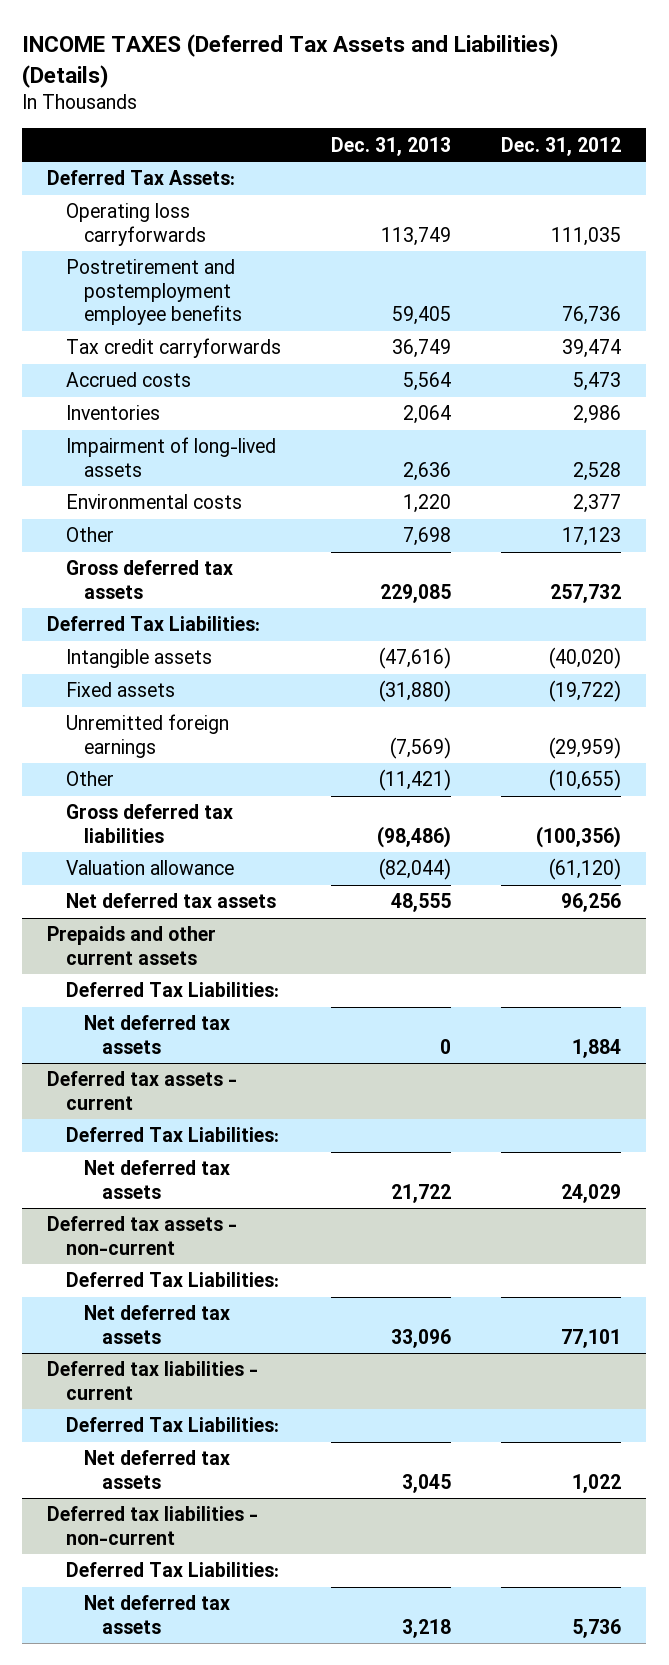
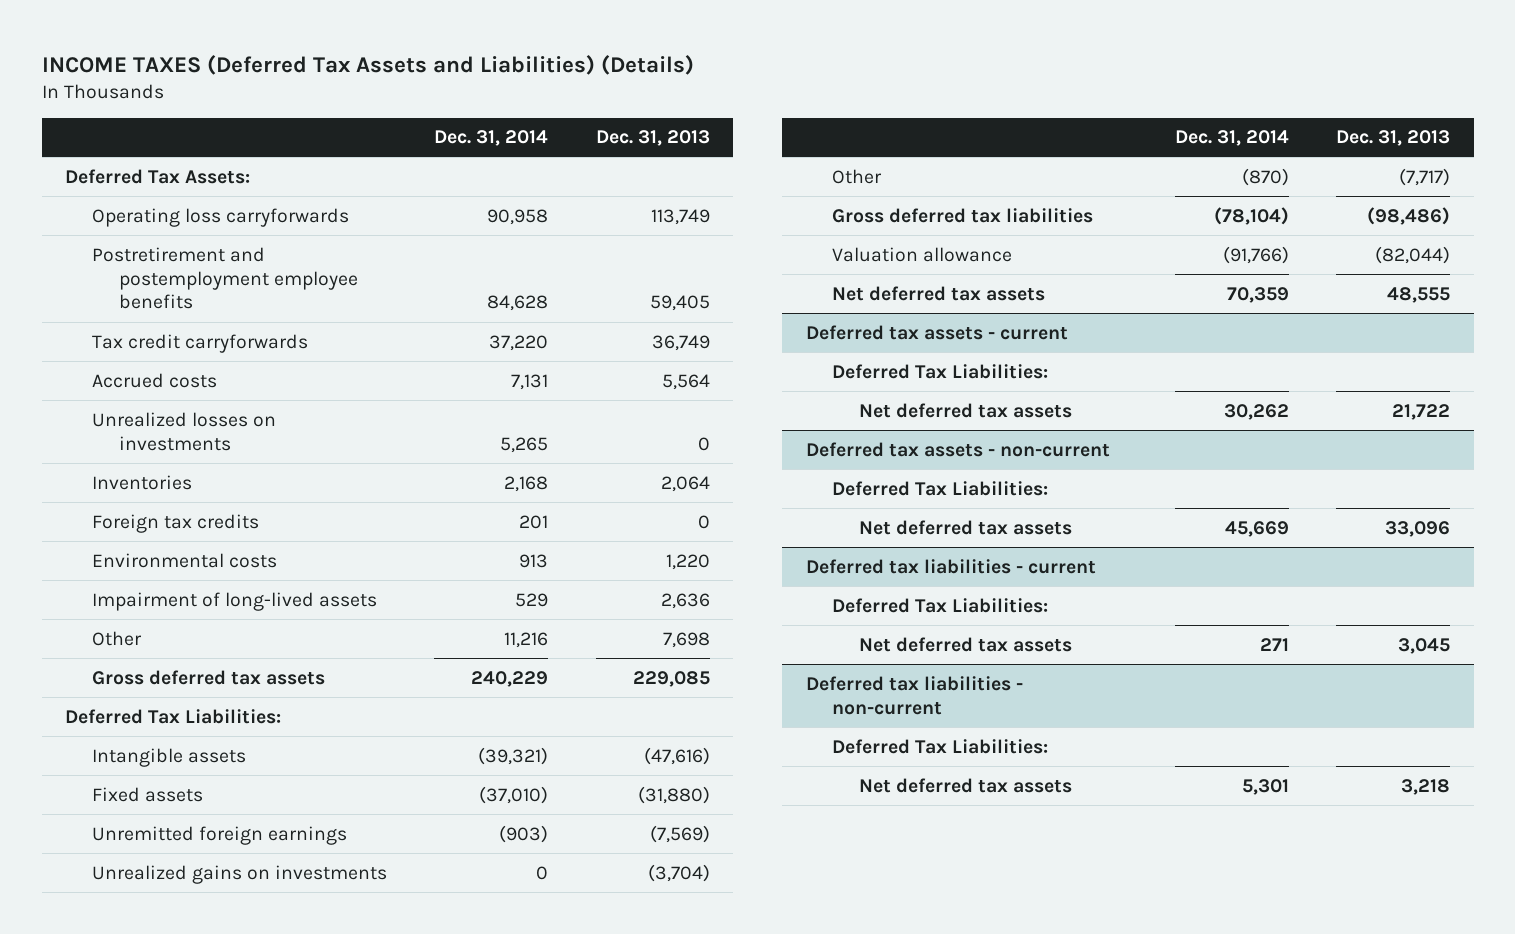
- | Dec. 31, 2013 | Dec. 31, 2012
+ | Dec. 31, 2014 | Dec. 31, 2013
+ Unrealized losses on investments | 5,265 | 0
+ Foreign tax credits | 201 | 0
moved down: Impairment of long-lived assets | 529 | 2,636
- Other | (11,421) | (10,655)
+ Unrealized gains on investments | 0 | (3,704)
+ Other | (870) | (7,717)
- Prepaids and other current assets
- Deferred Tax Liabilities:
- Net deferred tax assets | 0 | 1,884

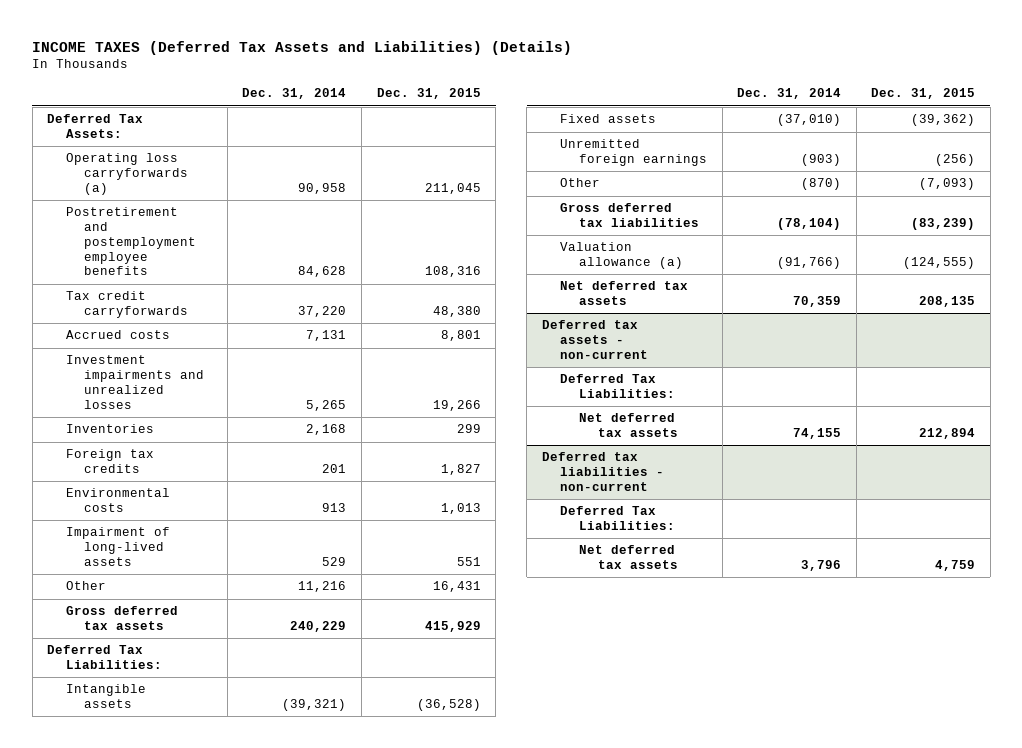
- | Dec. 31, 2014 | Dec. 31, 2013
+ | Dec. 31, 2014 | Dec. 31, 2015
- Operating loss carryforwards | 90,958 | 113,749
+ Operating loss carryforwards (a) | 90,958 | 211,045
- Unrealized losses on investments | 5,265 | 0
+ Investment impairments and unrealized losses | 5,265 | 19,266
- Unrealized gains on investments | 0 | (3,704)
- Valuation allowance | (91,766) | (82,044)
+ Valuation allowance (a) | (91,766) | (124,555)
- Deferred tax assets - current
- Deferred Tax Liabilities:
- Net deferred tax assets | 30,262 | 21,722
@ Deferred tax assets - non-current
- Net deferred tax assets | 45,669 | 33,096
- Deferred tax liabilities - current
- Deferred Tax Liabilities:
- Net deferred tax assets | 271 | 3,045
@ Deferred tax assets - non-current
+ Net deferred tax assets | 74,155 | 212,894
@ Deferred tax liabilities - non-current
- Net deferred tax assets | 5,301 | 3,218
+ Net deferred tax assets | 3,796 | 4,759

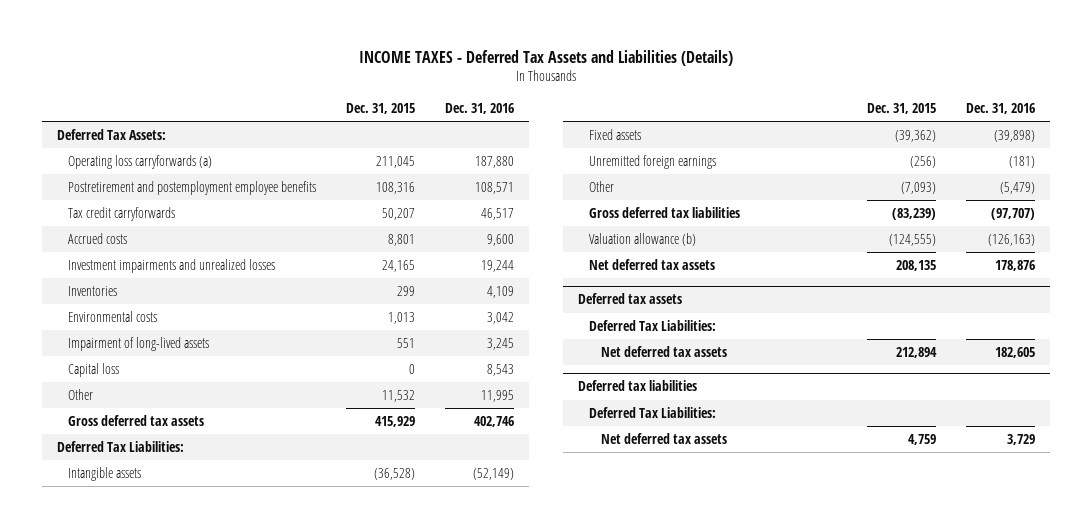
- INCOME TAXES (Deferred Tax Assets and Liabilities) (Details)
+ INCOME TAXES - Deferred Tax Assets and Liabilities (Details)
- | Dec. 31, 2014 | Dec. 31, 2015
+ | Dec. 31, 2015 | Dec. 31, 2016
- Tax credit carryforwards | 37,220 | 48,380
+ Tax credit carryforwards | 50,207 | 46,517
- Investment impairments and unrealized losses | 5,265 | 19,266
+ Investment impairments and unrealized losses | 24,165 | 19,244
- Foreign tax credits | 201 | 1,827
- Other | 11,216 | 16,431
+ Capital loss | 0 | 8,543
+ Other | 11,532 | 11,995
- Valuation allowance (a) | (91,766) | (124,555)
+ Valuation allowance (b) | (124,555) | (126,163)
- Deferred tax assets - non-current
+ Deferred tax assets
- Deferred tax liabilities - non-current
+ Deferred tax liabilities

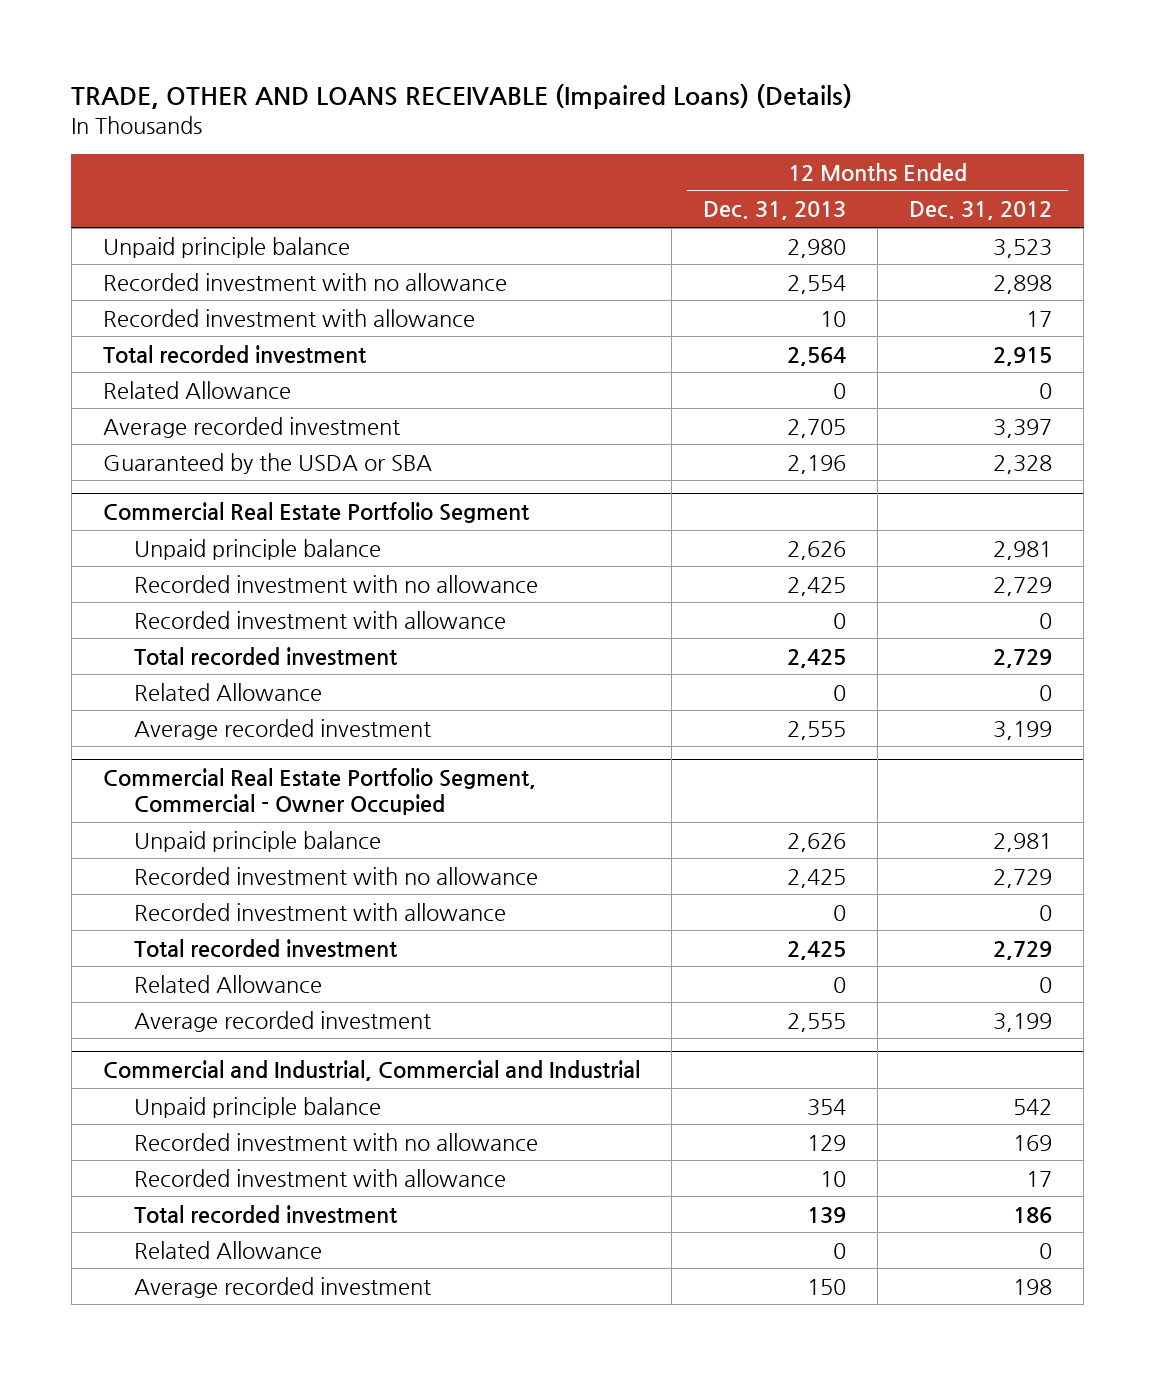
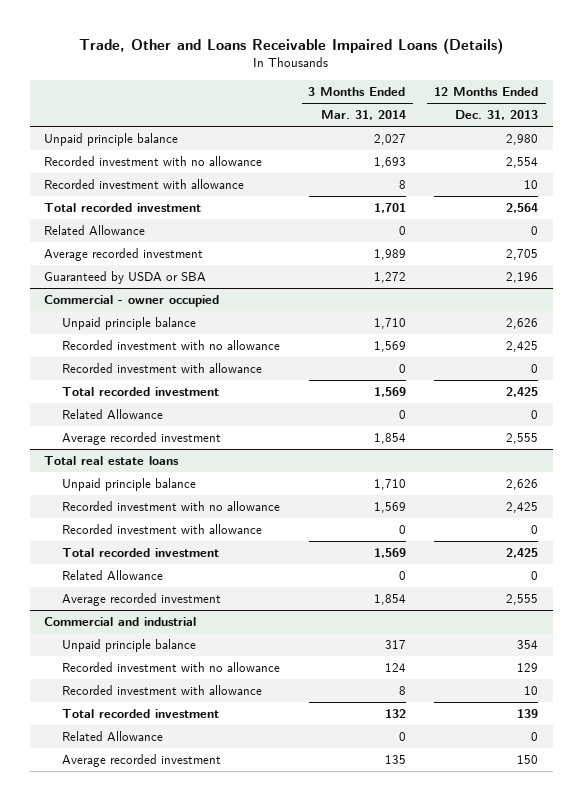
- TRADE, OTHER AND LOANS RECEIVABLE (Impaired Loans) (Details)
+ Trade, Other and Loans Receivable Impaired Loans (Details)
- | 12 Months Ended Dec. 31, 2013 | 12 Months Ended Dec. 31, 2012
+ | 3 Months Ended Mar. 31, 2014 | 12 Months Ended Dec. 31, 2013
- Guaranteed by the USDA or SBA | 2,196 | 2,328
- Commercial Real Estate Portfolio Segment
+ Guaranteed by USDA or SBA | 1,272 | 2,196
+ Commercial - owner occupied
- Commercial Real Estate Portfolio Segment, Commercial - Owner Occupied
+ Total real estate loans
- Commercial and Industrial, Commercial and Industrial
+ Commercial and industrial

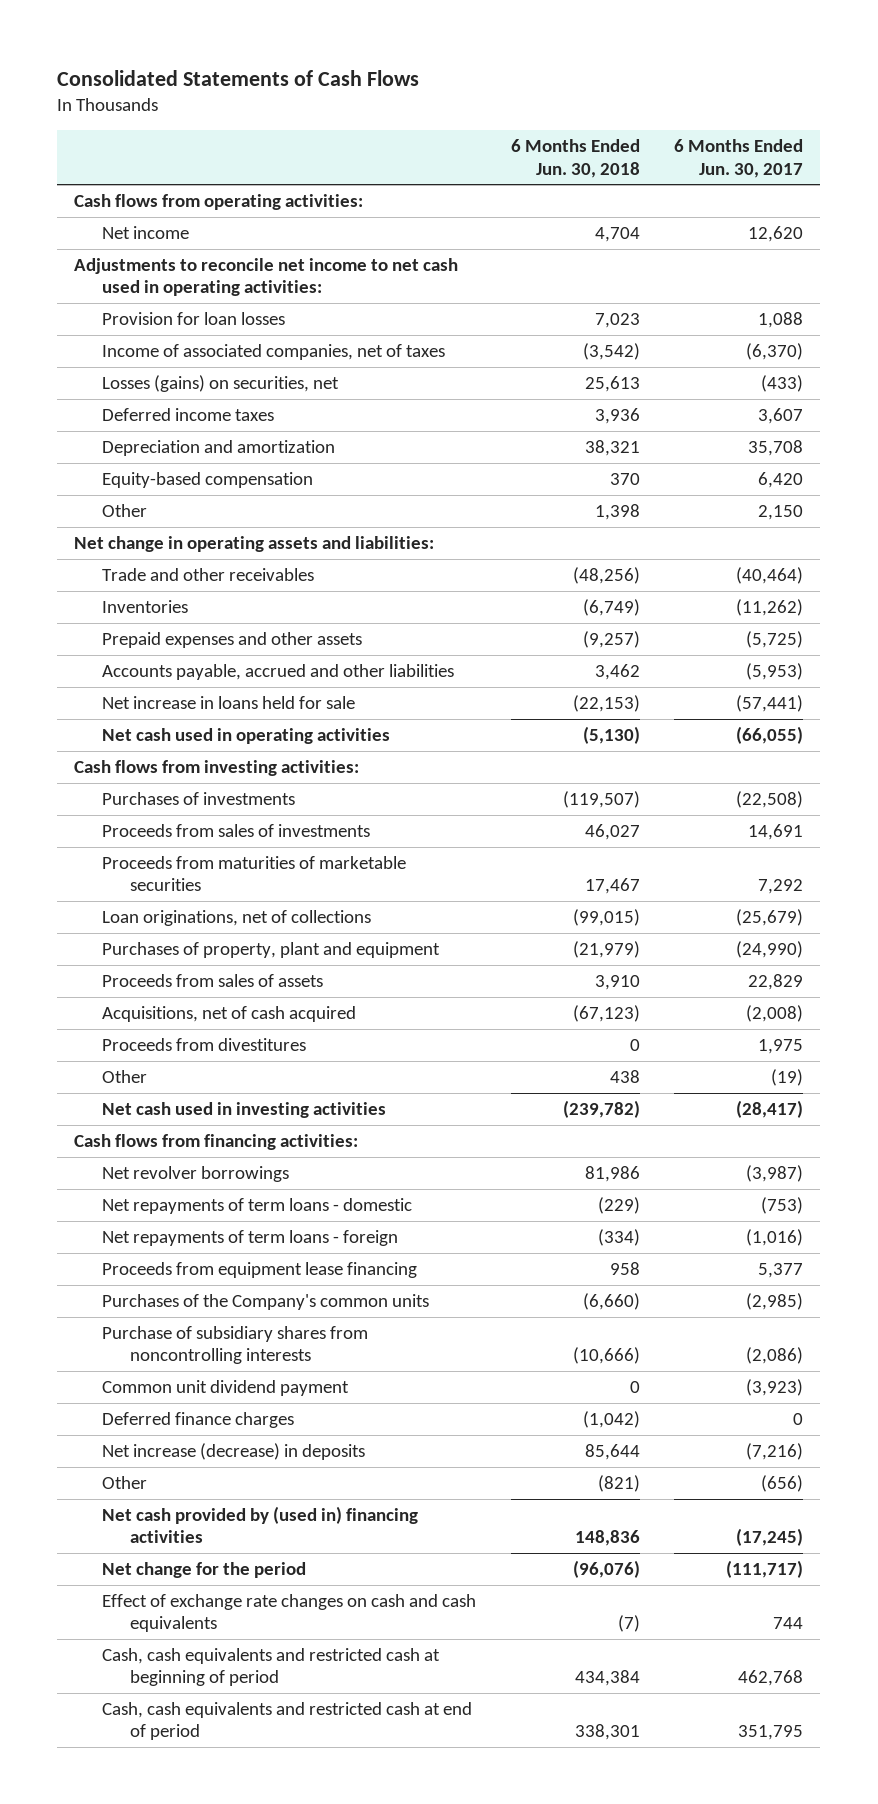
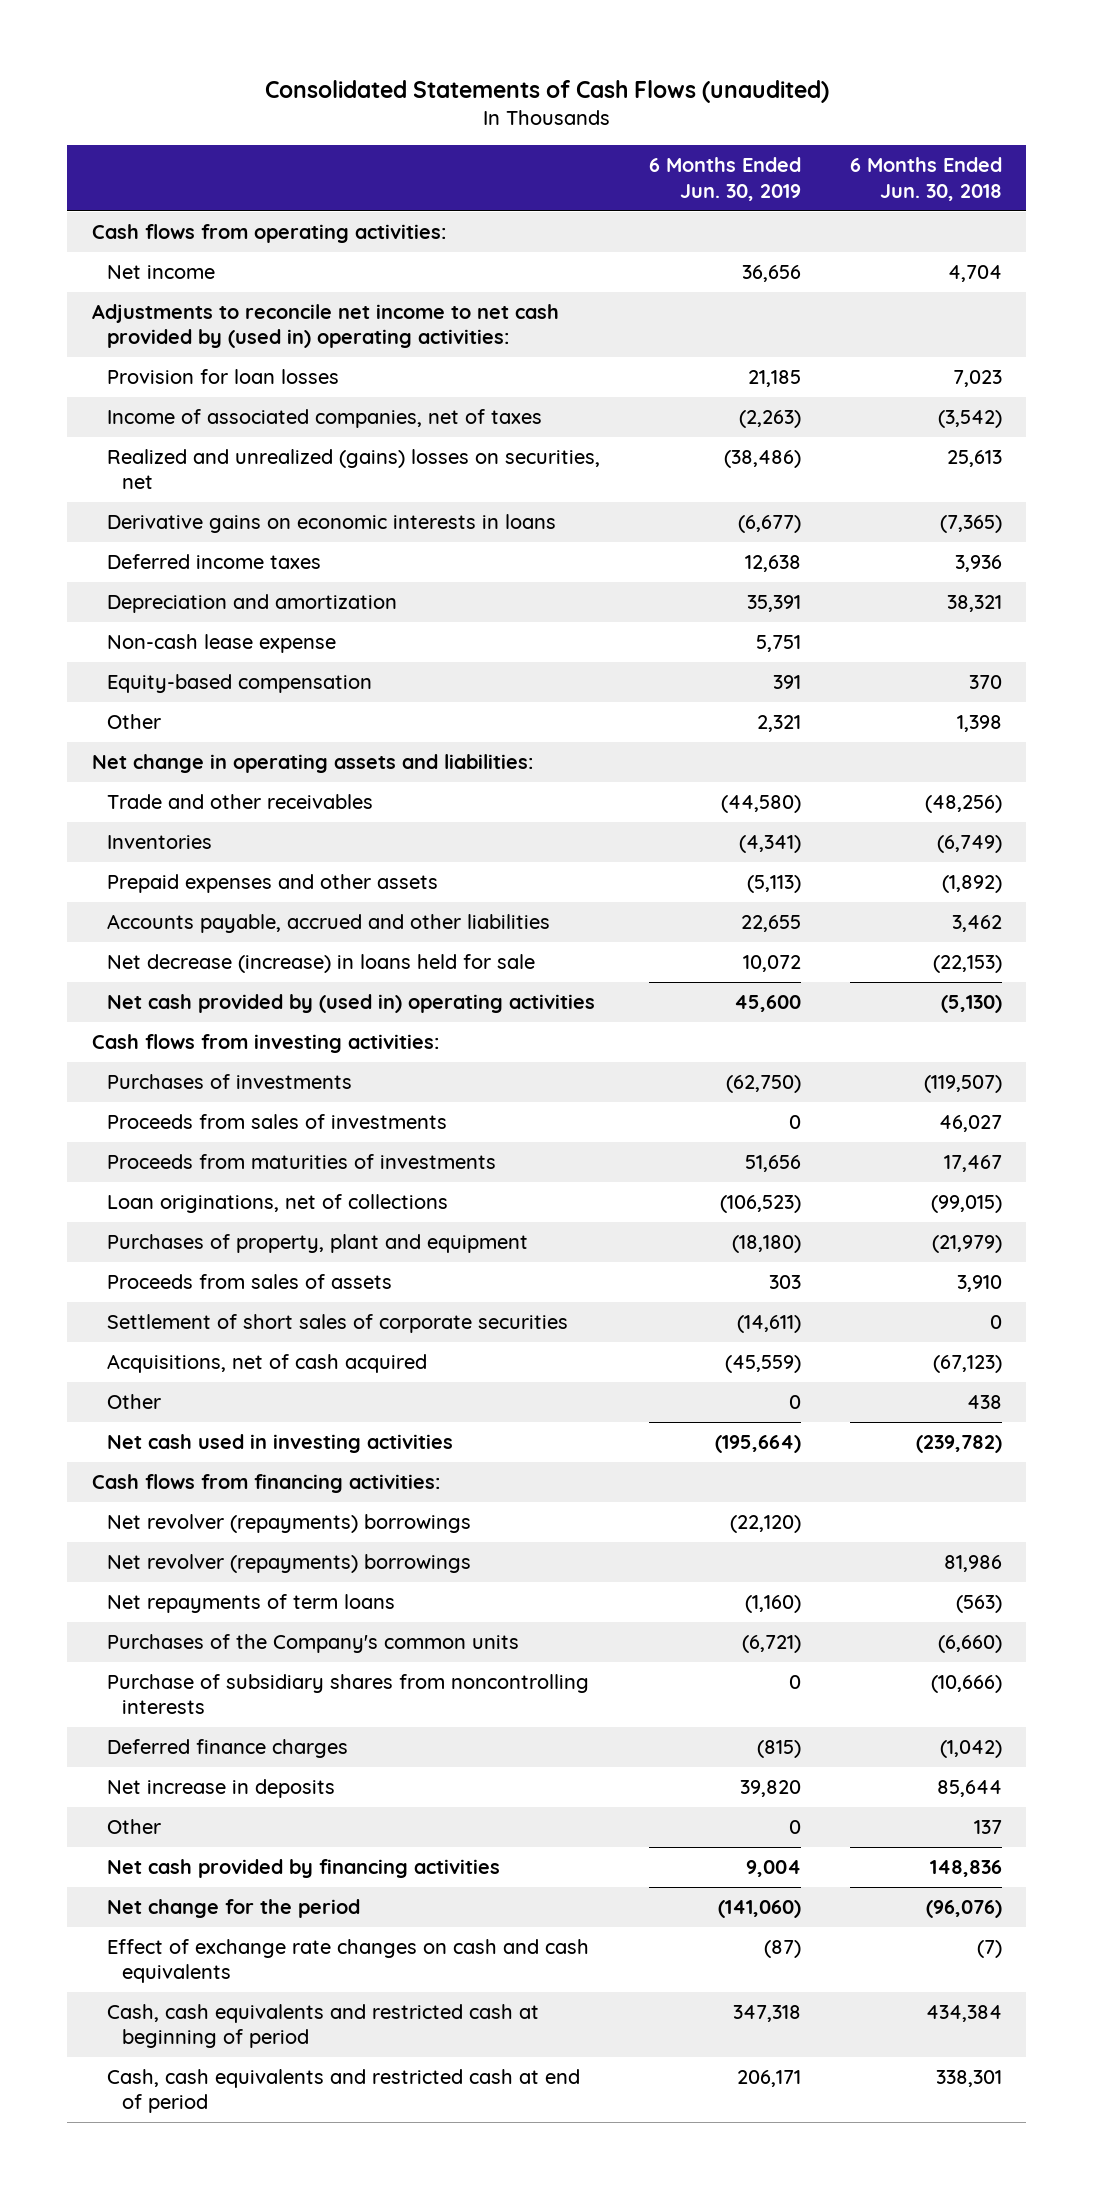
- Consolidated Statements of Cash Flows
+ Consolidated Statements of Cash Flows (unaudited)
- | 6 Months Ended Jun. 30, 2018 | 6 Months Ended Jun. 30, 2017
+ | 6 Months Ended Jun. 30, 2019 | 6 Months Ended Jun. 30, 2018
- Adjustments to reconcile net income to net cash used in operating activities:
+ Adjustments to reconcile net income to net cash provided by (used in) operating activities:
- Losses (gains) on securities, net | 25,613 | (433)
+ Realized and unrealized (gains) losses on securities, net | (38,486) | 25,613
+ Derivative gains on economic interests in loans | (6,677) | (7,365)
+ Non-cash lease expense | 5,751 |
- Prepaid expenses and other assets | (9,257) | (5,725)
+ Prepaid expenses and other assets | (5,113) | (1,892)
- Net increase in loans held for sale | (22,153) | (57,441)
- Net cash used in operating activities | (5,130) | (66,055)
+ Net decrease (increase) in loans held for sale | 10,072 | (22,153)
+ Net cash provided by (used in) operating activities | 45,600 | (5,130)
- Proceeds from maturities of marketable securities | 17,467 | 7,292
+ Proceeds from maturities of investments | 51,656 | 17,467
+ Settlement of short sales of corporate securities | (14,611) | 0
- Proceeds from divestitures | 0 | 1,975
- Net revolver borrowings | 81,986 | (3,987)
- Net repayments of term loans - domestic | (229) | (753)
- Net repayments of term loans - foreign | (334) | (1,016)
- Proceeds from equipment lease financing | 958 | 5,377
+ Net revolver (repayments) borrowings | (22,120) |
+ Net revolver (repayments) borrowings | | 81,986
+ Net repayments of term loans | (1,160) | (563)
- Common unit dividend payment | 0 | (3,923)
- Net increase (decrease) in deposits | 85,644 | (7,216)
- Other | (821) | (656)
- Net cash provided by (used in) financing activities | 148,836 | (17,245)
+ Net increase in deposits | 39,820 | 85,644
+ Other | 0 | 137
+ Net cash provided by financing activities | 9,004 | 148,836

